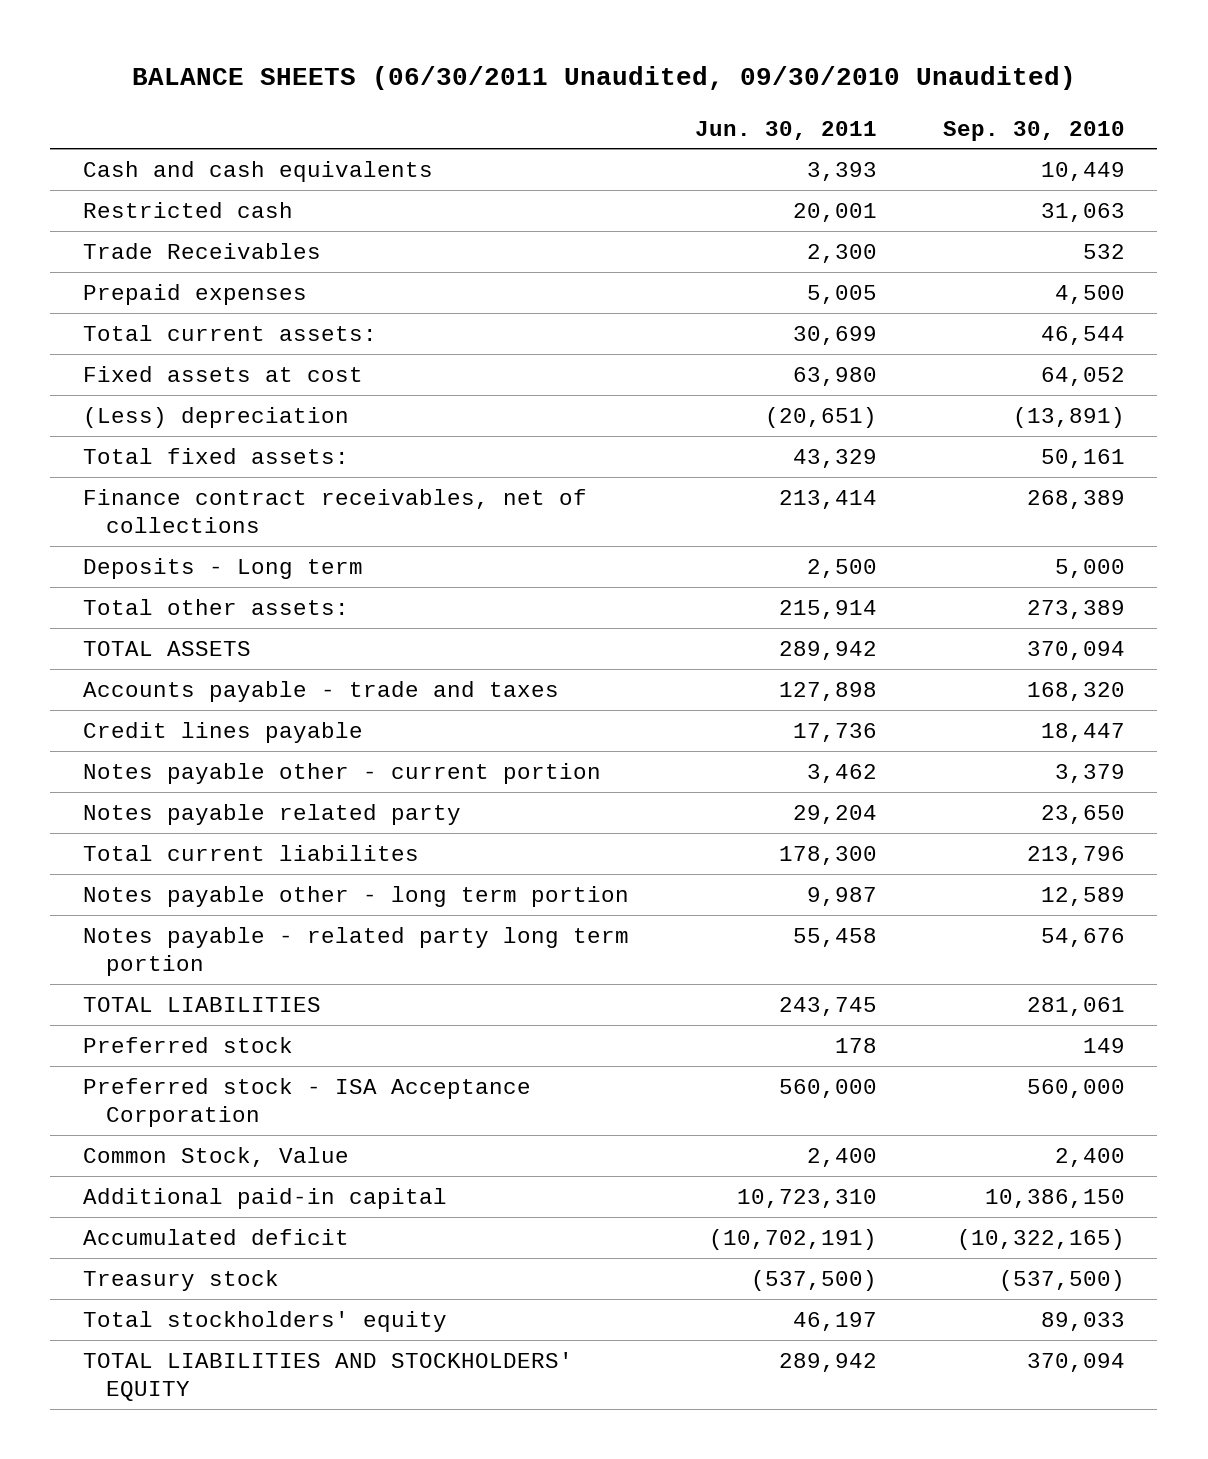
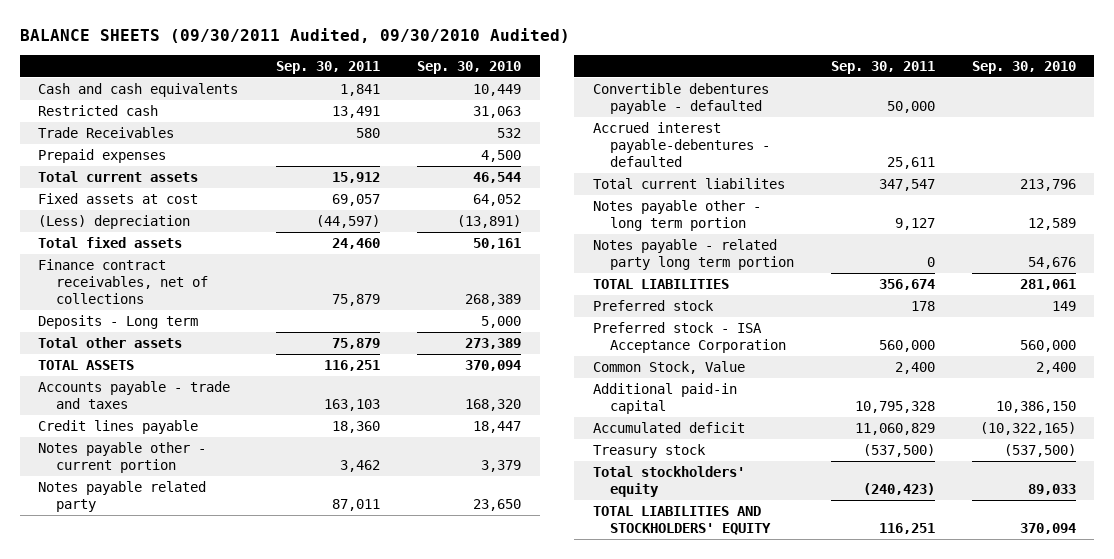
- BALANCE SHEETS (06/30/2011 Unaudited, 09/30/2010 Unaudited)
+ BALANCE SHEETS (09/30/2011 Audited, 09/30/2010 Audited)
- | Jun. 30, 2011 | Sep. 30, 2010
+ | Sep. 30, 2011 | Sep. 30, 2010
- Total current assets: | 30,699 | 46,544
+ Total current assets | 15,912 | 46,544
- Total fixed assets: | 43,329 | 50,161
+ Total fixed assets | 24,460 | 50,161
- Total other assets: | 215,914 | 273,389
+ Total other assets | 75,879 | 273,389
+ Convertible debentures payable - defaulted | 50,000 |
+ Accrued interest payable-debentures - defaulted | 25,611 |

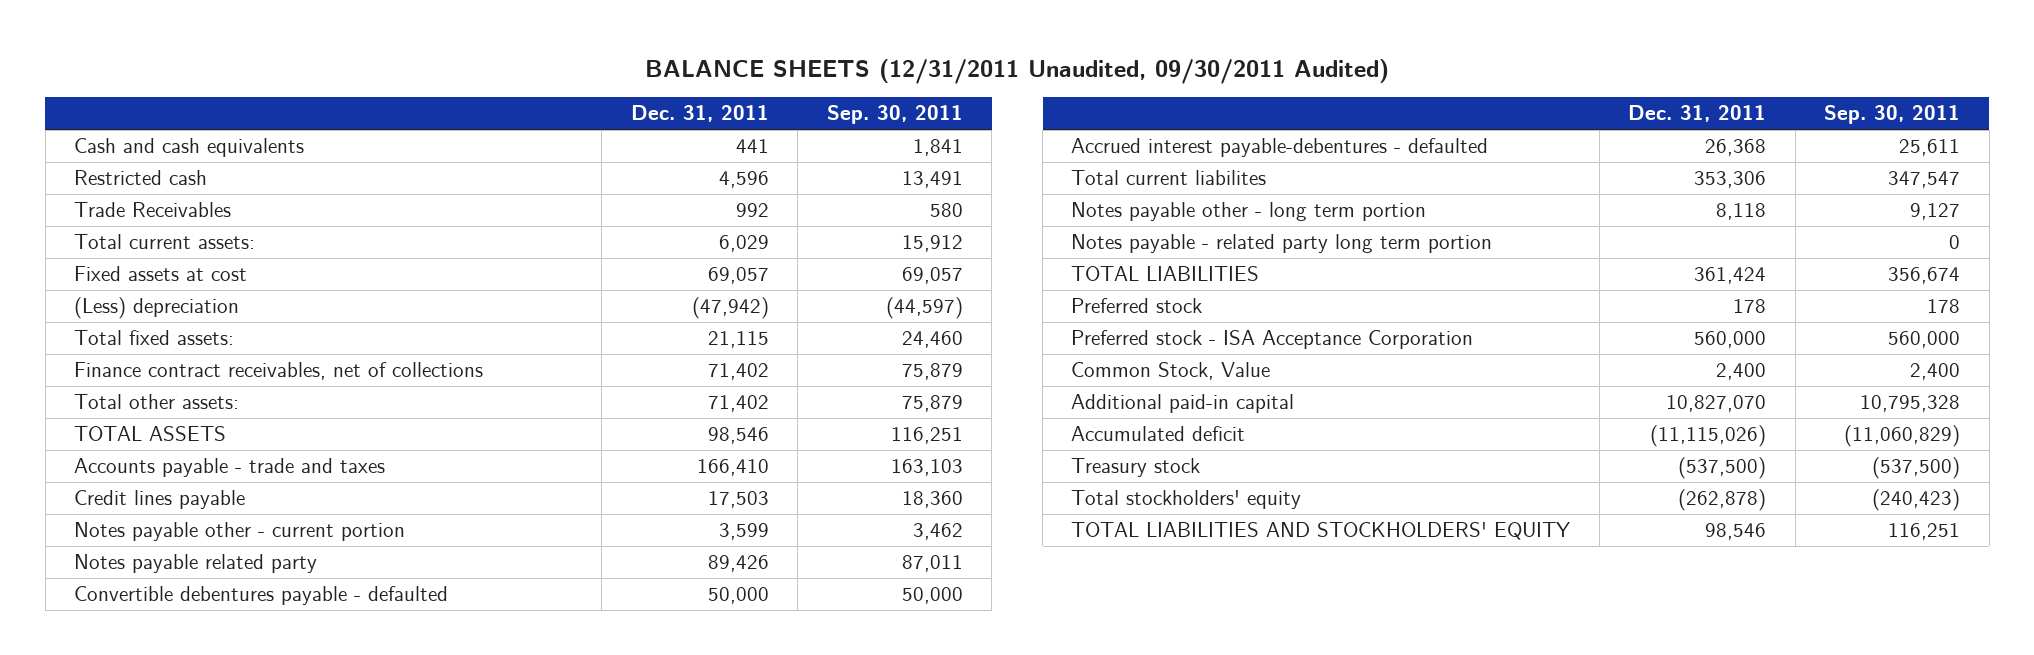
- BALANCE SHEETS (09/30/2011 Audited, 09/30/2010 Audited)
+ BALANCE SHEETS (12/31/2011 Unaudited, 09/30/2011 Audited)
- | Sep. 30, 2011 | Sep. 30, 2010
+ | Dec. 31, 2011 | Sep. 30, 2011
- Prepaid expenses | | 4,500
- Total current assets | 15,912 | 46,544
+ Total current assets: | 6,029 | 15,912
- Total fixed assets | 24,460 | 50,161
+ Total fixed assets: | 21,115 | 24,460
- Deposits - Long term | | 5,000
- Total other assets | 75,879 | 273,389
+ Total other assets: | 71,402 | 75,879
- Accumulated deficit | 11,060,829 | (10,322,165)
+ Accumulated deficit | (11,115,026) | (11,060,829)

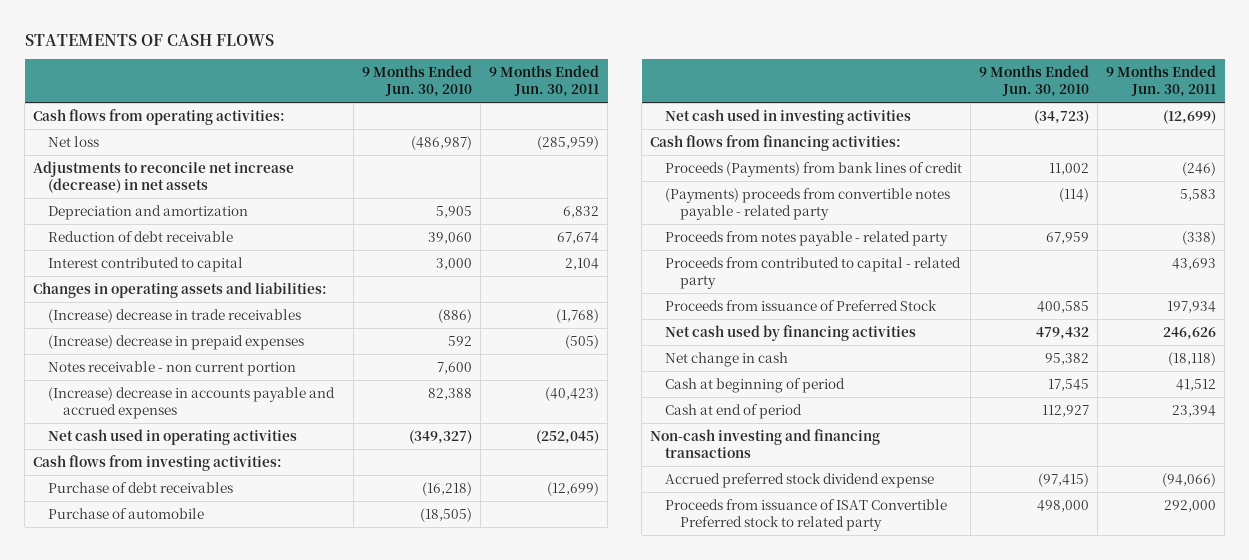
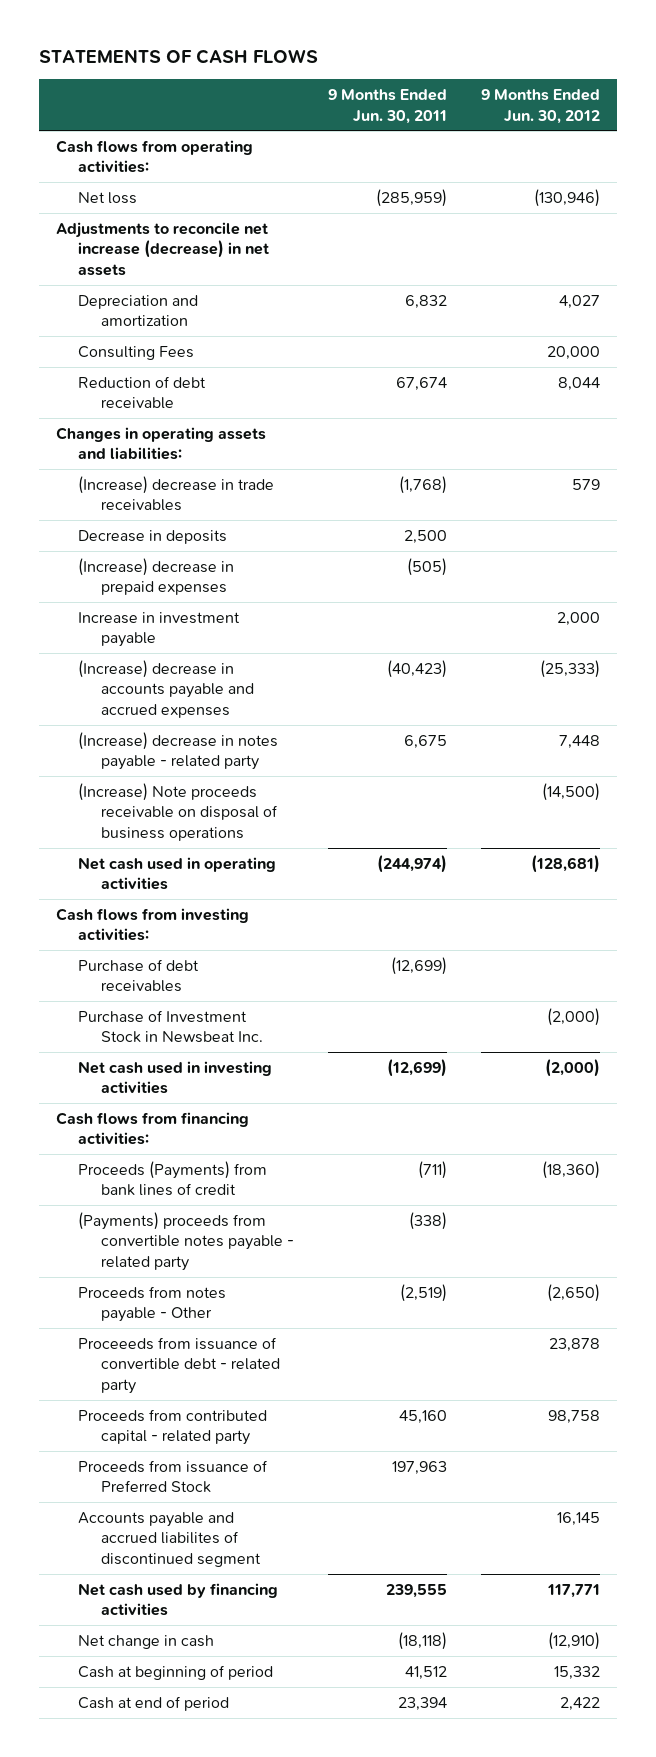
- | 9 Months Ended Jun. 30, 2010 | 9 Months Ended Jun. 30, 2011
+ | 9 Months Ended Jun. 30, 2011 | 9 Months Ended Jun. 30, 2012
+ Consulting Fees | | 20,000
- Interest contributed to capital | 3,000 | 2,104
+ Decrease in deposits | 2,500 |
- Notes receivable - non current portion | 7,600 |
+ Increase in investment payable | | 2,000
- Net cash used in operating activities | (349,327) | (252,045)
+ (Increase) decrease in notes payable - related party | 6,675 | 7,448
+ (Increase) Note proceeds receivable on disposal of business operations | | (14,500)
+ Net cash used in operating activities | (244,974) | (128,681)
- Purchase of automobile | (18,505) |
+ Purchase of Investment Stock in Newsbeat Inc. | | (2,000)
- Proceeds (Payments) from bank lines of credit | 11,002 | (246)
- (Payments) proceeds from convertible notes payable - related party | (114) | 5,583
- Proceeds from notes payable - related party | 67,959 | (338)
- Proceeds from contributed to capital - related party | | 43,693
- Proceeds from issuance of Preferred Stock | 400,585 | 197,934
- Net cash used by financing activities | 479,432 | 246,626
+ Proceeds (Payments) from bank lines of credit | (711) | (18,360)
+ (Payments) proceeds from convertible notes payable - related party | (338) |
+ Proceeds from notes payable - Other | (2,519) | (2,650)
+ Proceeeds from issuance of convertible debt - related party | | 23,878
+ Proceeds from contributed capital - related party | 45,160 | 98,758
+ Proceeds from issuance of Preferred Stock | 197,963 |
+ Accounts payable and accrued liabilites of discontinued segment | | 16,145
+ Net cash used by financing activities | 239,555 | 117,771
- Non-cash investing and financing transactions
- Accrued preferred stock dividend expense | (97,415) | (94,066)
- Proceeds from issuance of ISAT Convertible Preferred stock to related party | 498,000 | 292,000

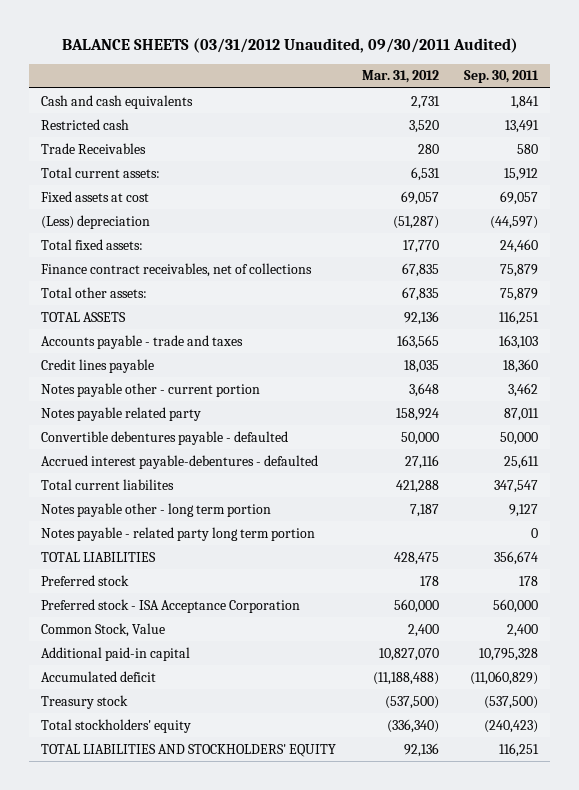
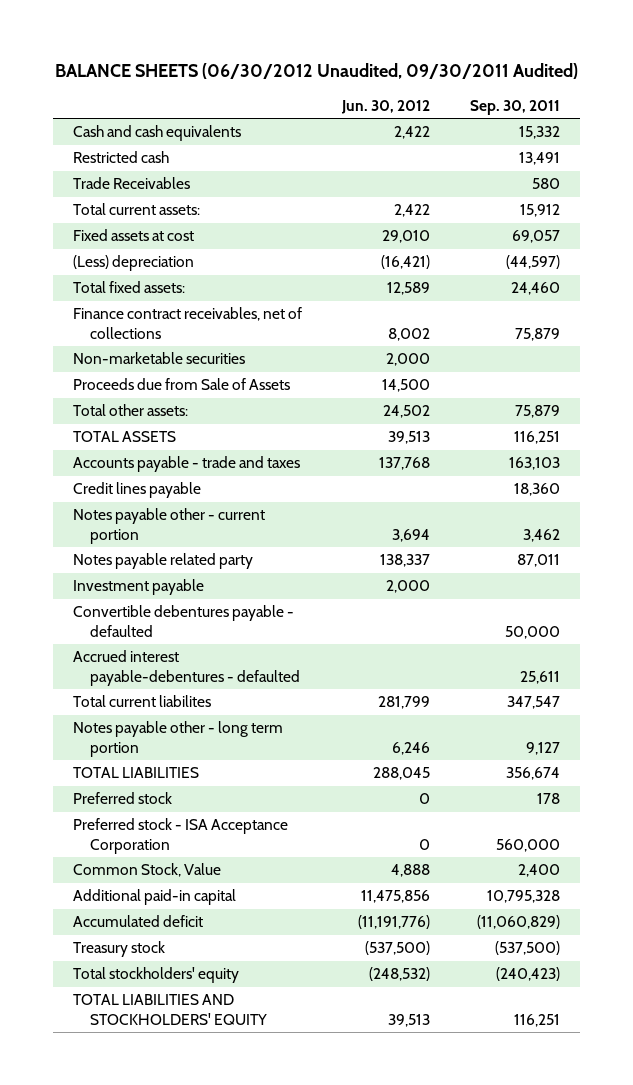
- BALANCE SHEETS (03/31/2012 Unaudited, 09/30/2011 Audited)
+ BALANCE SHEETS (06/30/2012 Unaudited, 09/30/2011 Audited)
- | Mar. 31, 2012 | Sep. 30, 2011
+ | Jun. 30, 2012 | Sep. 30, 2011
- Cash and cash equivalents | 2,731 | 1,841
+ Cash and cash equivalents | 2,422 | 15,332
+ Non-marketable securities | 2,000 |
+ Proceeds due from Sale of Assets | 14,500 |
+ Investment payable | 2,000 |
- Notes payable - related party long term portion | | 0

